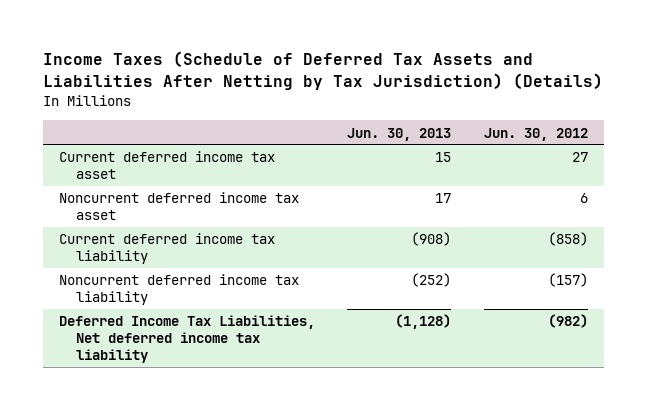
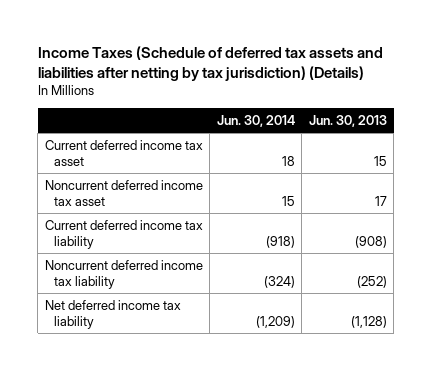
- Income Taxes (Schedule of Deferred Tax Assets and Liabilities After Netting by Tax Jurisdiction) (Details)
+ Income Taxes (Schedule of deferred tax assets and liabilities after netting by tax jurisdiction) (Details)
- | Jun. 30, 2013 | Jun. 30, 2012
+ | Jun. 30, 2014 | Jun. 30, 2013
- Deferred Income Tax Liabilities, Net deferred income tax liability | (1,128) | (982)
+ Net deferred income tax liability | (1,209) | (1,128)

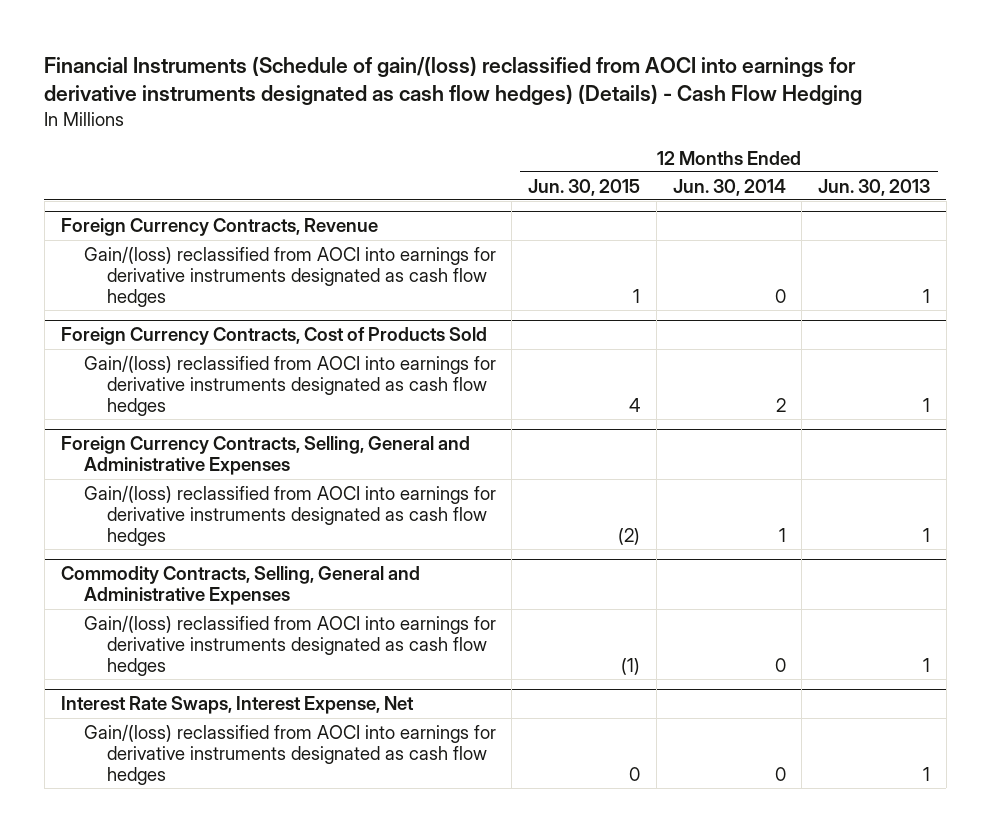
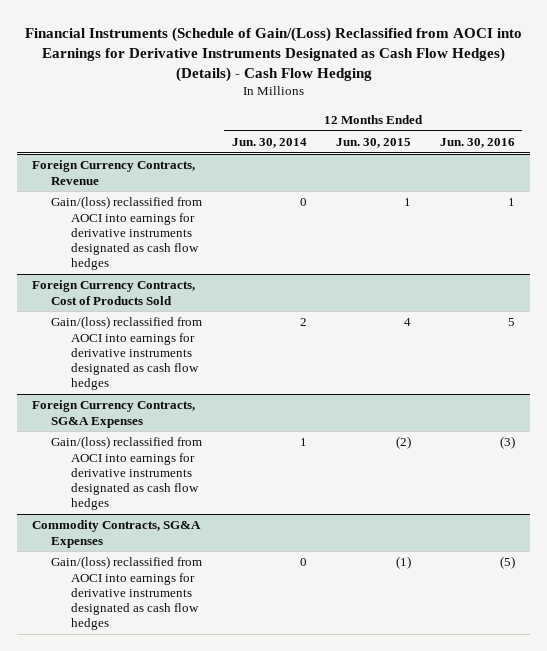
- Financial Instruments (Schedule of gain/(loss) reclassified from AOCI into earnings for derivative instruments designated as cash flow hedges) (Details) - Cash Flow Hedging
+ Financial Instruments (Schedule of Gain/(Loss) Reclassified from AOCI into Earnings for Derivative Instruments Designated as Cash Flow Hedges) (Details) - Cash Flow Hedging
- | 12 Months Ended Jun. 30, 2015 | 12 Months Ended Jun. 30, 2014 | 12 Months Ended Jun. 30, 2013
+ | 12 Months Ended Jun. 30, 2014 | 12 Months Ended Jun. 30, 2015 | 12 Months Ended Jun. 30, 2016
- Foreign Currency Contracts, Selling, General and Administrative Expenses
+ Foreign Currency Contracts, SG&A Expenses
- Commodity Contracts, Selling, General and Administrative Expenses
+ Commodity Contracts, SG&A Expenses
- Interest Rate Swaps, Interest Expense, Net
- Gain/(loss) reclassified from AOCI into earnings for derivative instruments designated as cash flow hedges | 0 | 0 | 1

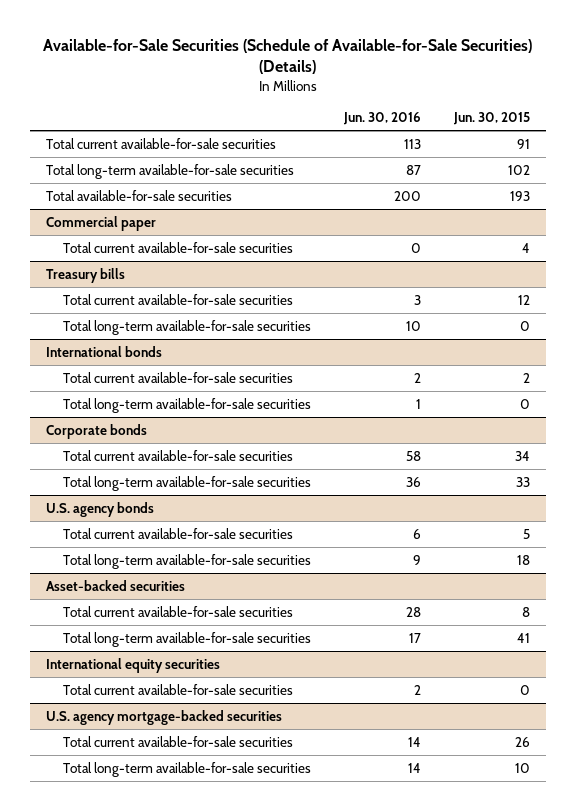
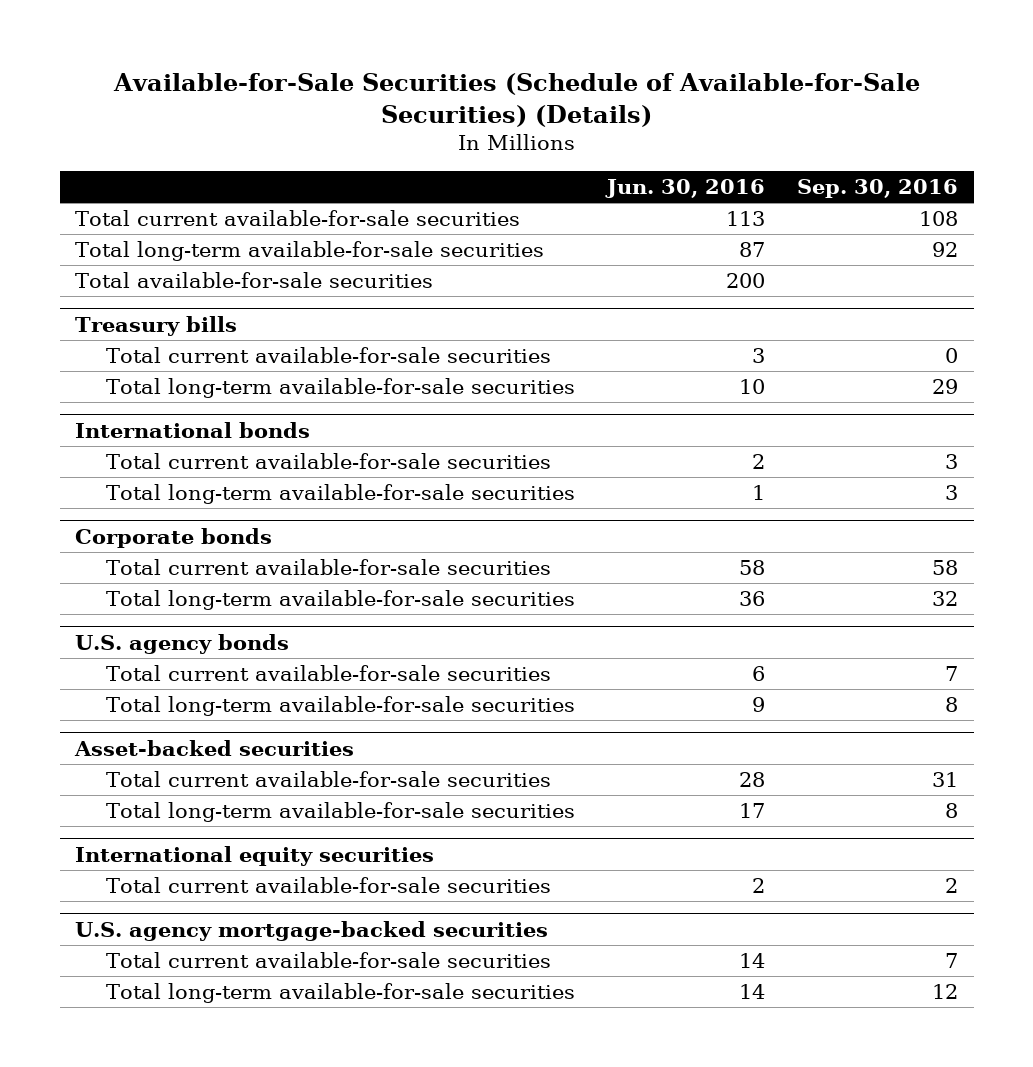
- | Jun. 30, 2016 | Jun. 30, 2015
+ | Jun. 30, 2016 | Sep. 30, 2016
- Commercial paper
- Total current available-for-sale securities | 0 | 4

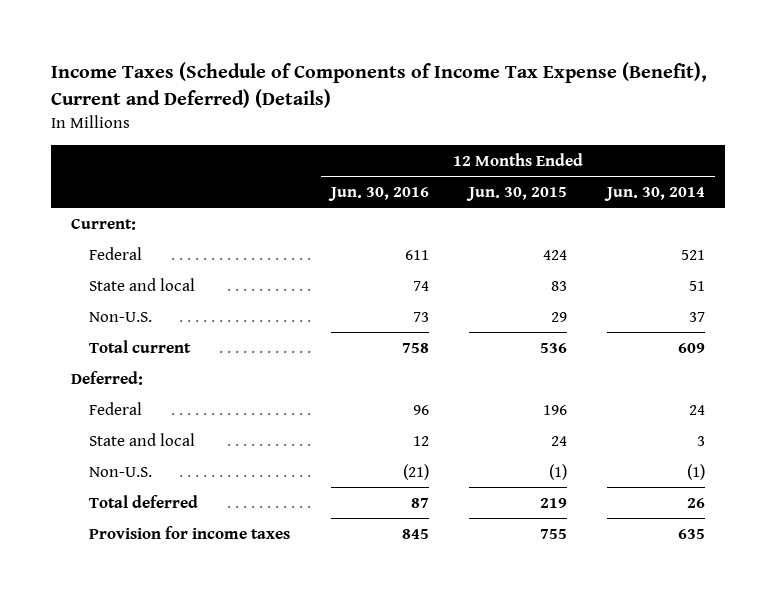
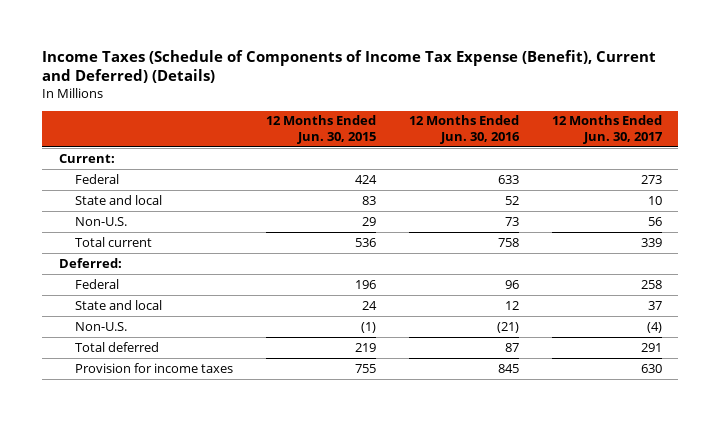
- | 12 Months Ended Jun. 30, 2016 | 12 Months Ended Jun. 30, 2015 | 12 Months Ended Jun. 30, 2014
+ | 12 Months Ended Jun. 30, 2015 | 12 Months Ended Jun. 30, 2016 | 12 Months Ended Jun. 30, 2017
- Federal | 611 | 424 | 521
- State and local | 74 | 83 | 51
+ Federal | 424 | 633 | 273
+ State and local | 83 | 52 | 10

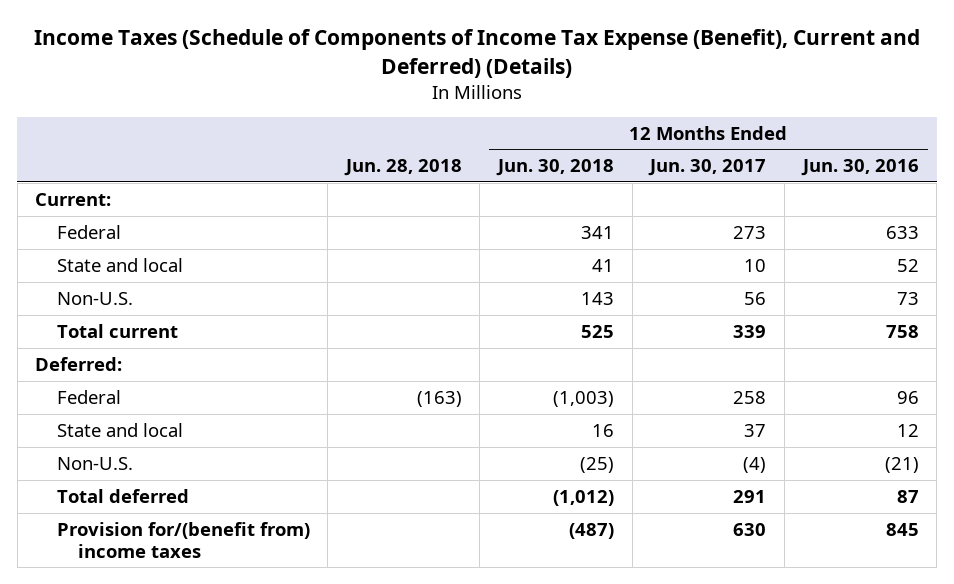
- | 12 Months Ended Jun. 30, 2015 | 12 Months Ended Jun. 30, 2016 | 12 Months Ended Jun. 30, 2017
+ | Jun. 28, 2018 | 12 Months Ended Jun. 30, 2018 | 12 Months Ended Jun. 30, 2017 | 12 Months Ended Jun. 30, 2016
- Provision for income taxes | 755 | 845 | 630
+ Provision for/(benefit from) income taxes | | (487) | 630 | 845

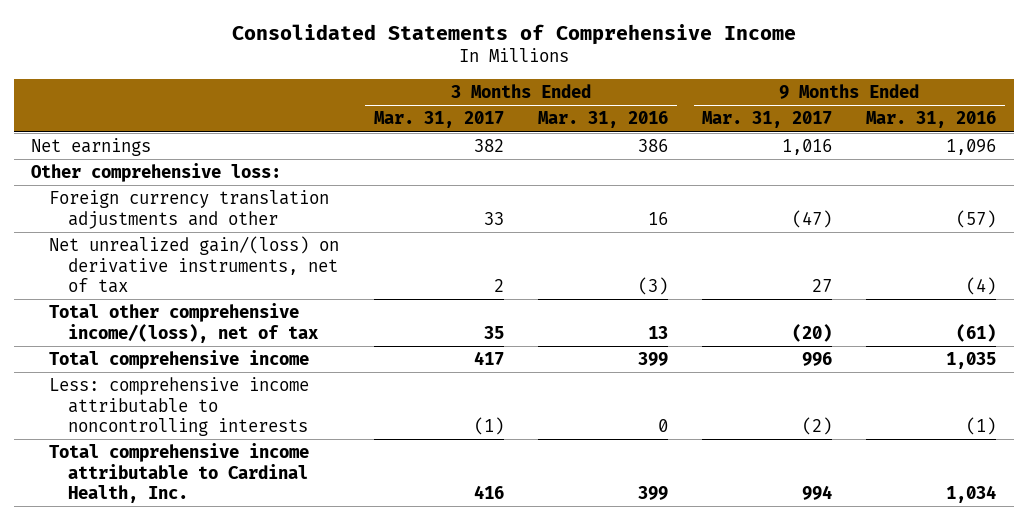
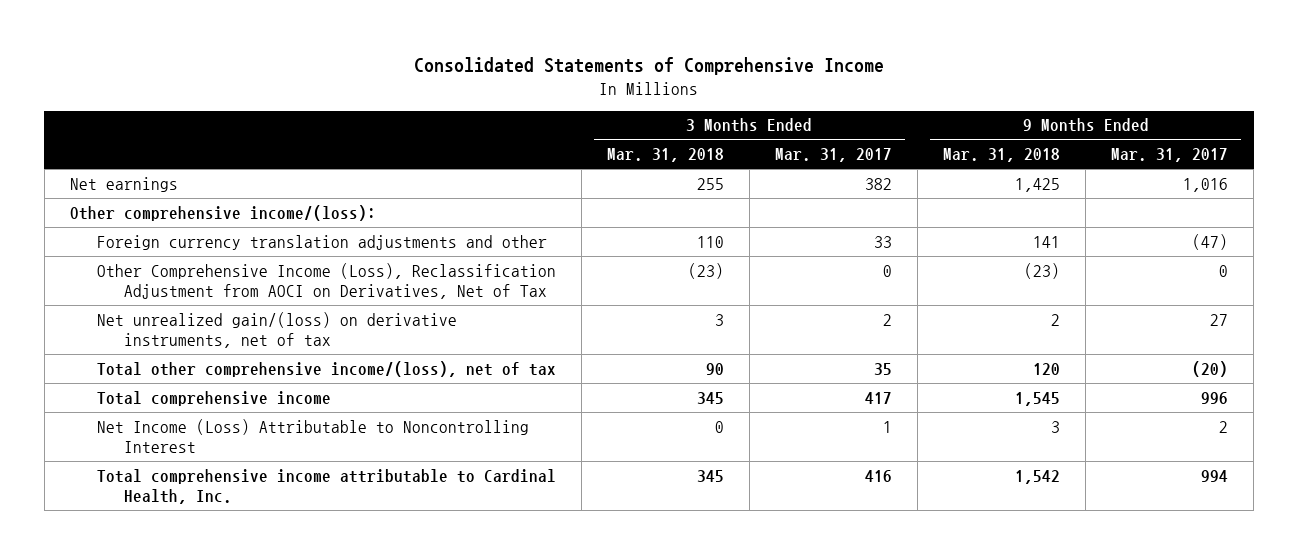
- | 3 Months Ended Mar. 31, 2017 | 3 Months Ended Mar. 31, 2016 | 9 Months Ended Mar. 31, 2017 | 9 Months Ended Mar. 31, 2016
+ | 3 Months Ended Mar. 31, 2018 | 3 Months Ended Mar. 31, 2017 | 9 Months Ended Mar. 31, 2018 | 9 Months Ended Mar. 31, 2017
- Other comprehensive loss:
+ Other comprehensive income/(loss):
+ Other Comprehensive Income (Loss), Reclassification Adjustment from AOCI on Derivatives, Net of Tax | (23) | 0 | (23) | 0
- Less: comprehensive income attributable to noncontrolling interests | (1) | 0 | (2) | (1)
+ Net Income (Loss) Attributable to Noncontrolling Interest | 0 | 1 | 3 | 2

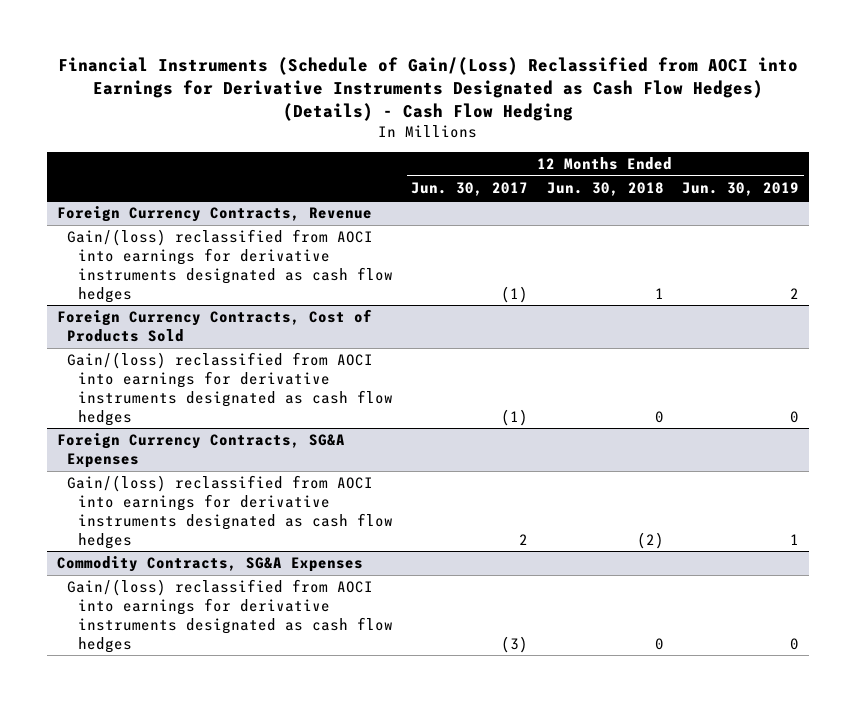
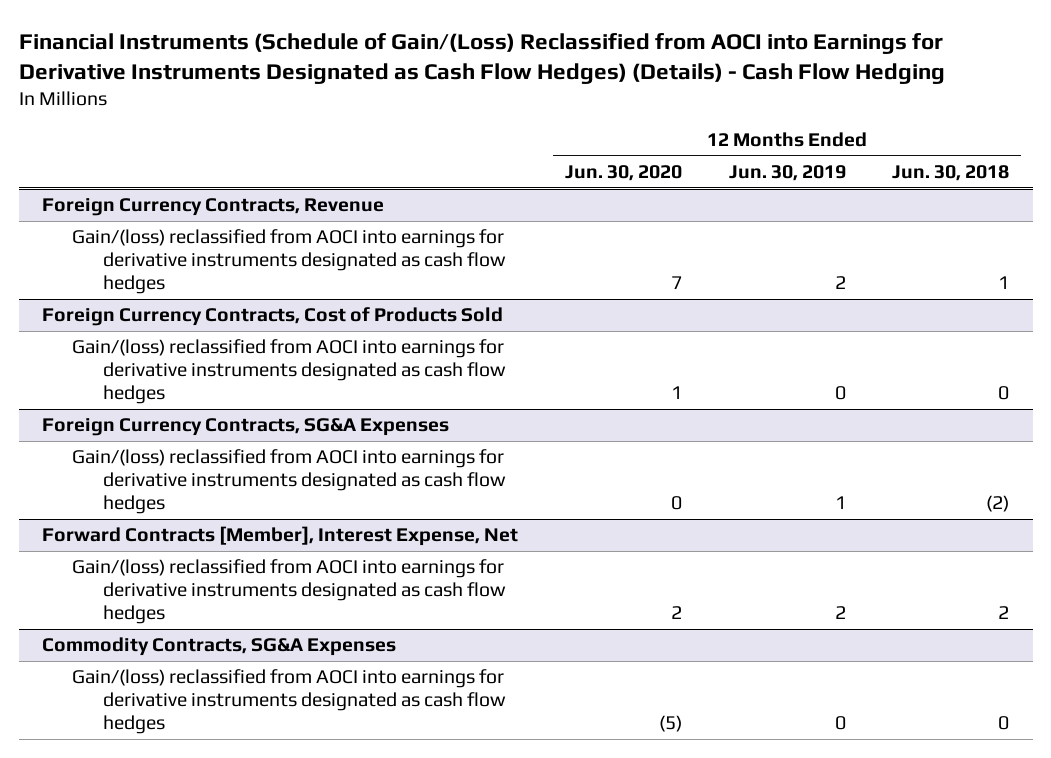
- | 12 Months Ended Jun. 30, 2017 | 12 Months Ended Jun. 30, 2018 | 12 Months Ended Jun. 30, 2019
+ | 12 Months Ended Jun. 30, 2020 | 12 Months Ended Jun. 30, 2019 | 12 Months Ended Jun. 30, 2018
+ Forward Contracts [Member], Interest Expense, Net
+ Gain/(loss) reclassified from AOCI into earnings for derivative instruments designated as cash flow hedges | 2 | 2 | 2

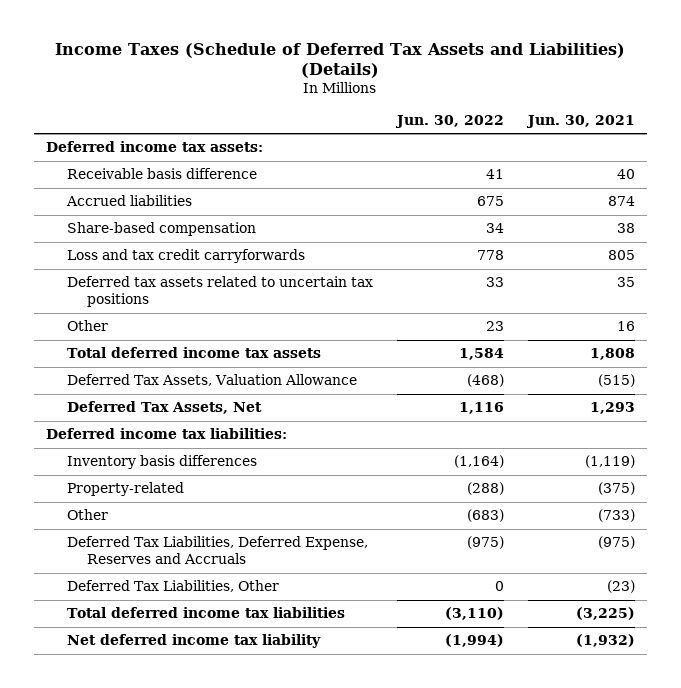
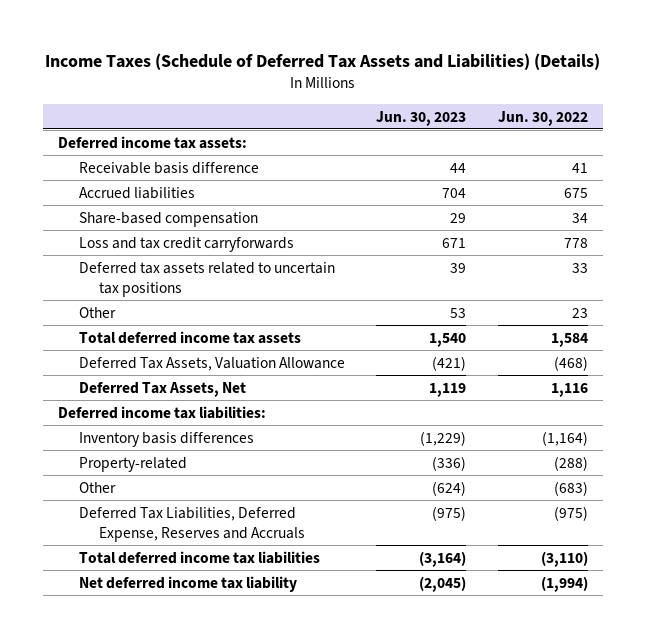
- | Jun. 30, 2022 | Jun. 30, 2021
+ | Jun. 30, 2023 | Jun. 30, 2022
- Deferred Tax Liabilities, Other | 0 | (23)

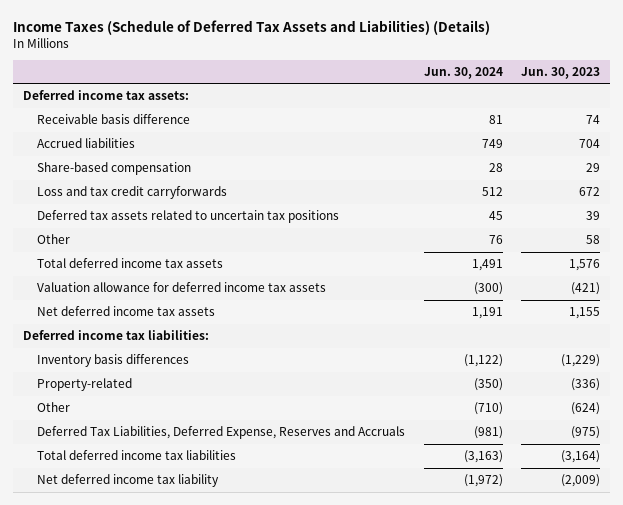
- | Jun. 30, 2023 | Jun. 30, 2022
+ | Jun. 30, 2024 | Jun. 30, 2023
- Receivable basis difference | 44 | 41
+ Receivable basis difference | 81 | 74
- Loss and tax credit carryforwards | 671 | 778
+ Loss and tax credit carryforwards | 512 | 672
- Other | 53 | 23
- Total deferred income tax assets | 1,540 | 1,584
- Deferred Tax Assets, Valuation Allowance | (421) | (468)
- Deferred Tax Assets, Net | 1,119 | 1,116
+ Other | 76 | 58
+ Total deferred income tax assets | 1,491 | 1,576
+ Valuation allowance for deferred income tax assets | (300) | (421)
+ Net deferred income tax assets | 1,191 | 1,155
- Net deferred income tax liability | (2,045) | (1,994)
+ Net deferred income tax liability | (1,972) | (2,009)

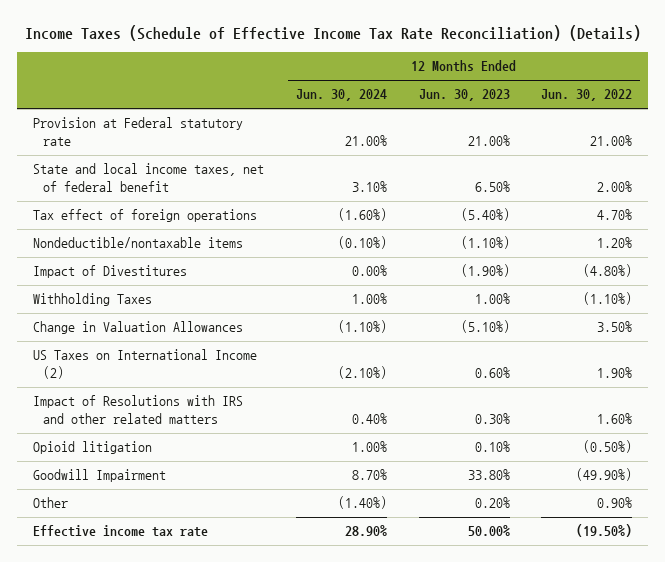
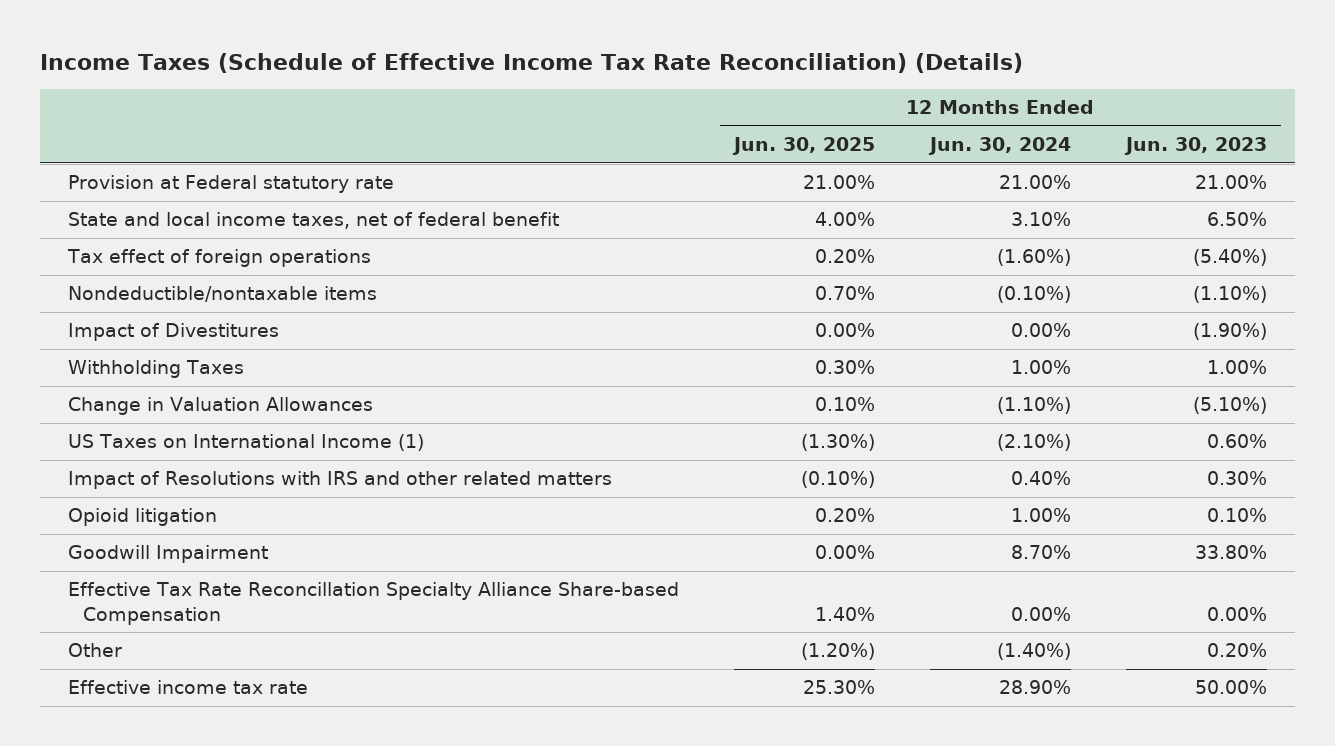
- | 12 Months Ended Jun. 30, 2024 | 12 Months Ended Jun. 30, 2023 | 12 Months Ended Jun. 30, 2022
+ | 12 Months Ended Jun. 30, 2025 | 12 Months Ended Jun. 30, 2024 | 12 Months Ended Jun. 30, 2023
- US Taxes on International Income (2) | (2.10%) | 0.60% | 1.90%
+ US Taxes on International Income (1) | (1.30%) | (2.10%) | 0.60%
+ Effective Tax Rate Reconcillation Specialty Alliance Share-based Compensation | 1.40% | 0.00% | 0.00%

